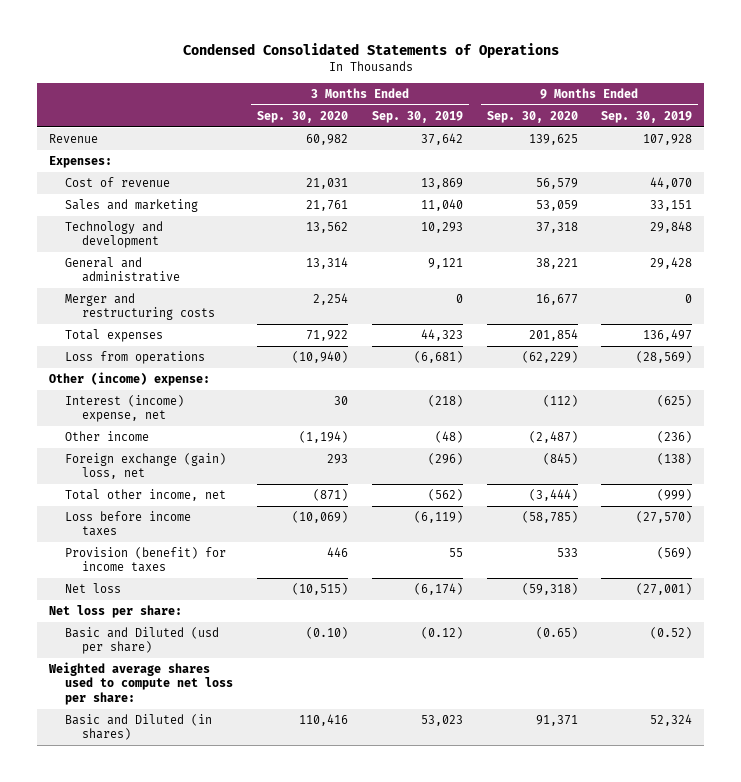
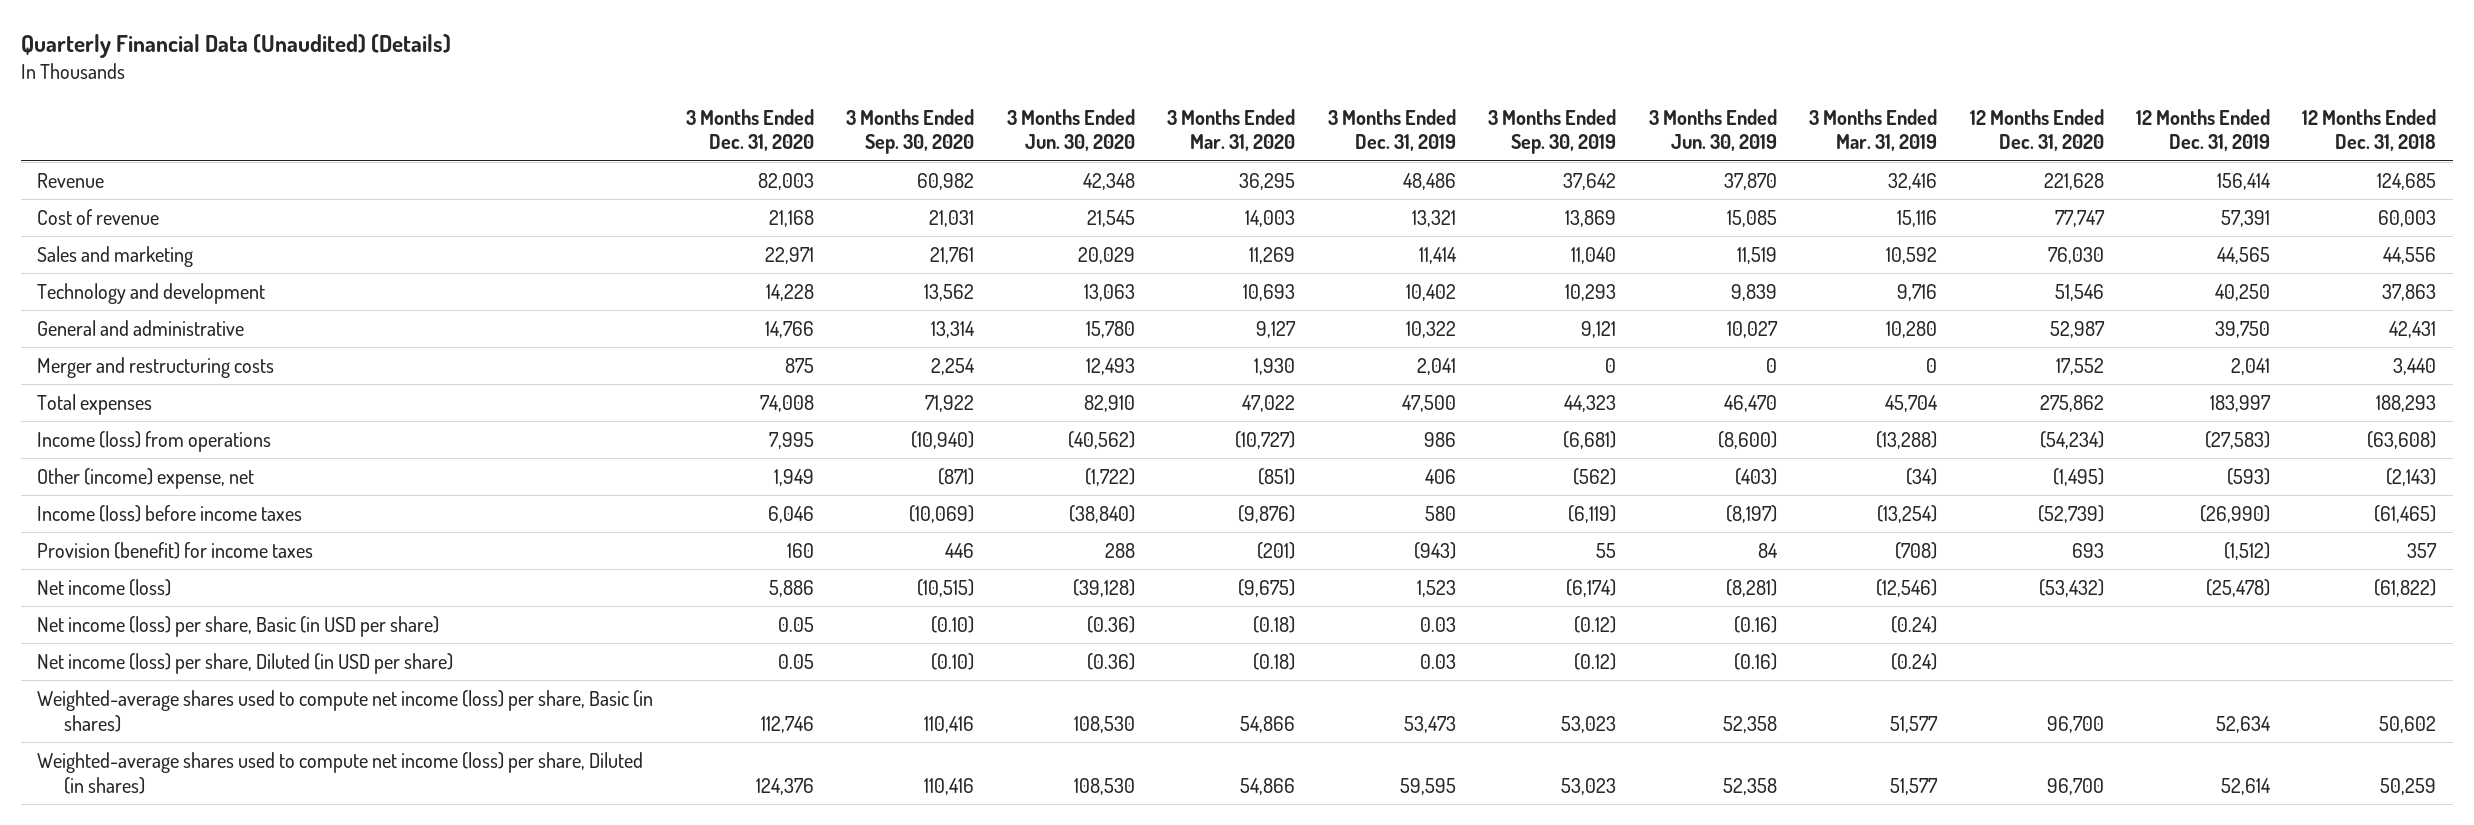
- Condensed Consolidated Statements of Operations
+ Quarterly Financial Data (Unaudited) (Details)
- | 3 Months Ended Sep. 30, 2020 | 3 Months Ended Sep. 30, 2019 | 9 Months Ended Sep. 30, 2020 | 9 Months Ended Sep. 30, 2019
+ | 3 Months Ended Dec. 31, 2020 | 3 Months Ended Sep. 30, 2020 | 3 Months Ended Jun. 30, 2020 | 3 Months Ended Mar. 31, 2020 | 3 Months Ended Dec. 31, 2019 | 3 Months Ended Sep. 30, 2019 | 3 Months Ended Jun. 30, 2019 | 3 Months Ended Mar. 31, 2019 | 12 Months Ended Dec. 31, 2020 | 12 Months Ended Dec. 31, 2019 | 12 Months Ended Dec. 31, 2018
- Expenses:
- Loss from operations | (10,940) | (6,681) | (62,229) | (28,569)
- Other (income) expense:
- Interest (income) expense, net | 30 | (218) | (112) | (625)
- Other income | (1,194) | (48) | (2,487) | (236)
- Foreign exchange (gain) loss, net | 293 | (296) | (845) | (138)
- Total other income, net | (871) | (562) | (3,444) | (999)
- Loss before income taxes | (10,069) | (6,119) | (58,785) | (27,570)
+ Income (loss) from operations | 7,995 | (10,940) | (40,562) | (10,727) | 986 | (6,681) | (8,600) | (13,288) | (54,234) | (27,583) | (63,608)
+ Other (income) expense, net | 1,949 | (871) | (1,722) | (851) | 406 | (562) | (403) | (34) | (1,495) | (593) | (2,143)
+ Income (loss) before income taxes | 6,046 | (10,069) | (38,840) | (9,876) | 580 | (6,119) | (8,197) | (13,254) | (52,739) | (26,990) | (61,465)
- Net loss | (10,515) | (6,174) | (59,318) | (27,001)
- Net loss per share:
- Basic and Diluted (usd per share) | (0.10) | (0.12) | (0.65) | (0.52)
- Weighted average shares used to compute net loss per share:
- Basic and Diluted (in shares) | 110,416 | 53,023 | 91,371 | 52,324
+ Net income (loss) | 5,886 | (10,515) | (39,128) | (9,675) | 1,523 | (6,174) | (8,281) | (12,546) | (53,432) | (25,478) | (61,822)
+ Net income (loss) per share, Basic (in USD per share) | 0.05 | (0.10) | (0.36) | (0.18) | 0.03 | (0.12) | (0.16) | (0.24) | | |
+ Net income (loss) per share, Diluted (in USD per share) | 0.05 | (0.10) | (0.36) | (0.18) | 0.03 | (0.12) | (0.16) | (0.24) | | |
+ Weighted-average shares used to compute net income (loss) per share, Basic (in shares) | 112,746 | 110,416 | 108,530 | 54,866 | 53,473 | 53,023 | 52,358 | 51,577 | 96,700 | 52,634 | 50,602
+ Weighted-average shares used to compute net income (loss) per share, Diluted (in shares) | 124,376 | 110,416 | 108,530 | 54,866 | 59,595 | 53,023 | 52,358 | 51,577 | 96,700 | 52,614 | 50,259

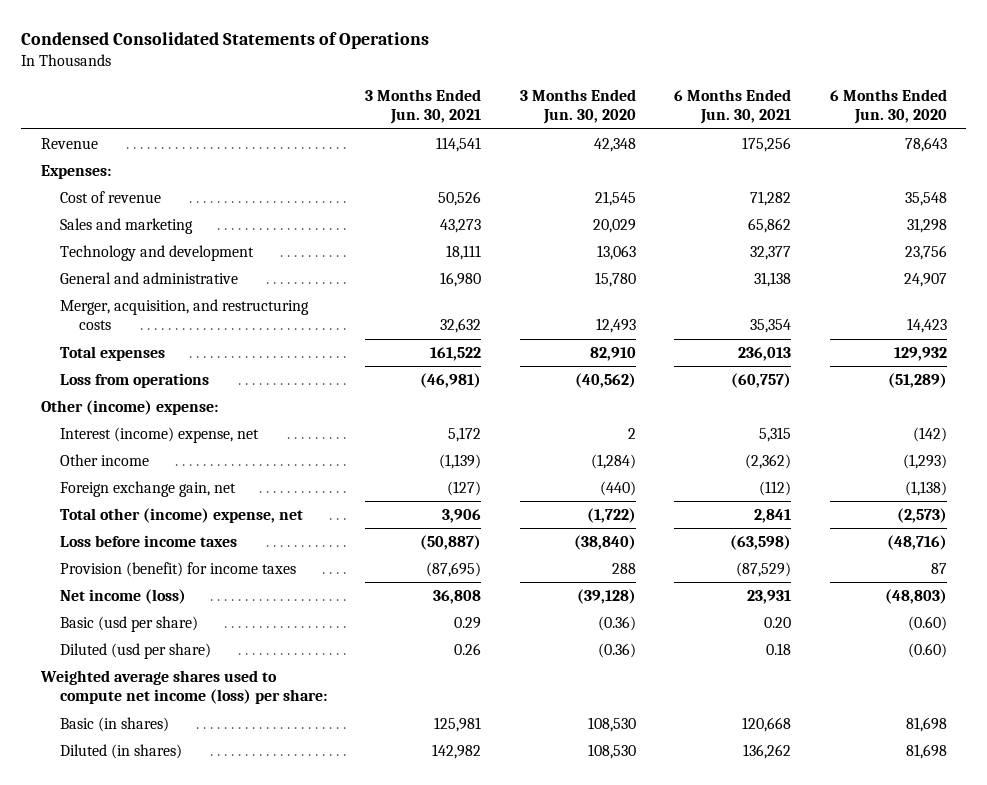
- Quarterly Financial Data (Unaudited) (Details)
+ Condensed Consolidated Statements of Operations
- | 3 Months Ended Dec. 31, 2020 | 3 Months Ended Sep. 30, 2020 | 3 Months Ended Jun. 30, 2020 | 3 Months Ended Mar. 31, 2020 | 3 Months Ended Dec. 31, 2019 | 3 Months Ended Sep. 30, 2019 | 3 Months Ended Jun. 30, 2019 | 3 Months Ended Mar. 31, 2019 | 12 Months Ended Dec. 31, 2020 | 12 Months Ended Dec. 31, 2019 | 12 Months Ended Dec. 31, 2018
+ | 3 Months Ended Jun. 30, 2021 | 3 Months Ended Jun. 30, 2020 | 6 Months Ended Jun. 30, 2021 | 6 Months Ended Jun. 30, 2020
+ Expenses:
- Merger and restructuring costs | 875 | 2,254 | 12,493 | 1,930 | 2,041 | 0 | 0 | 0 | 17,552 | 2,041 | 3,440
+ Merger, acquisition, and restructuring costs | 32,632 | 12,493 | 35,354 | 14,423
- Income (loss) from operations | 7,995 | (10,940) | (40,562) | (10,727) | 986 | (6,681) | (8,600) | (13,288) | (54,234) | (27,583) | (63,608)
- Other (income) expense, net | 1,949 | (871) | (1,722) | (851) | 406 | (562) | (403) | (34) | (1,495) | (593) | (2,143)
- Income (loss) before income taxes | 6,046 | (10,069) | (38,840) | (9,876) | 580 | (6,119) | (8,197) | (13,254) | (52,739) | (26,990) | (61,465)
+ Loss from operations | (46,981) | (40,562) | (60,757) | (51,289)
+ Other (income) expense:
+ Interest (income) expense, net | 5,172 | 2 | 5,315 | (142)
+ Other income | (1,139) | (1,284) | (2,362) | (1,293)
+ Foreign exchange gain, net | (127) | (440) | (112) | (1,138)
+ Total other (income) expense, net | 3,906 | (1,722) | 2,841 | (2,573)
+ Loss before income taxes | (50,887) | (38,840) | (63,598) | (48,716)
- Net income (loss) per share, Basic (in USD per share) | 0.05 | (0.10) | (0.36) | (0.18) | 0.03 | (0.12) | (0.16) | (0.24) | | |
- Net income (loss) per share, Diluted (in USD per share) | 0.05 | (0.10) | (0.36) | (0.18) | 0.03 | (0.12) | (0.16) | (0.24) | | |
- Weighted-average shares used to compute net income (loss) per share, Basic (in shares) | 112,746 | 110,416 | 108,530 | 54,866 | 53,473 | 53,023 | 52,358 | 51,577 | 96,700 | 52,634 | 50,602
- Weighted-average shares used to compute net income (loss) per share, Diluted (in shares) | 124,376 | 110,416 | 108,530 | 54,866 | 59,595 | 53,023 | 52,358 | 51,577 | 96,700 | 52,614 | 50,259
+ Basic (usd per share) | 0.29 | (0.36) | 0.20 | (0.60)
+ Diluted (usd per share) | 0.26 | (0.36) | 0.18 | (0.60)
+ Weighted average shares used to compute net income (loss) per share:
+ Basic (in shares) | 125,981 | 108,530 | 120,668 | 81,698
+ Diluted (in shares) | 142,982 | 108,530 | 136,262 | 81,698

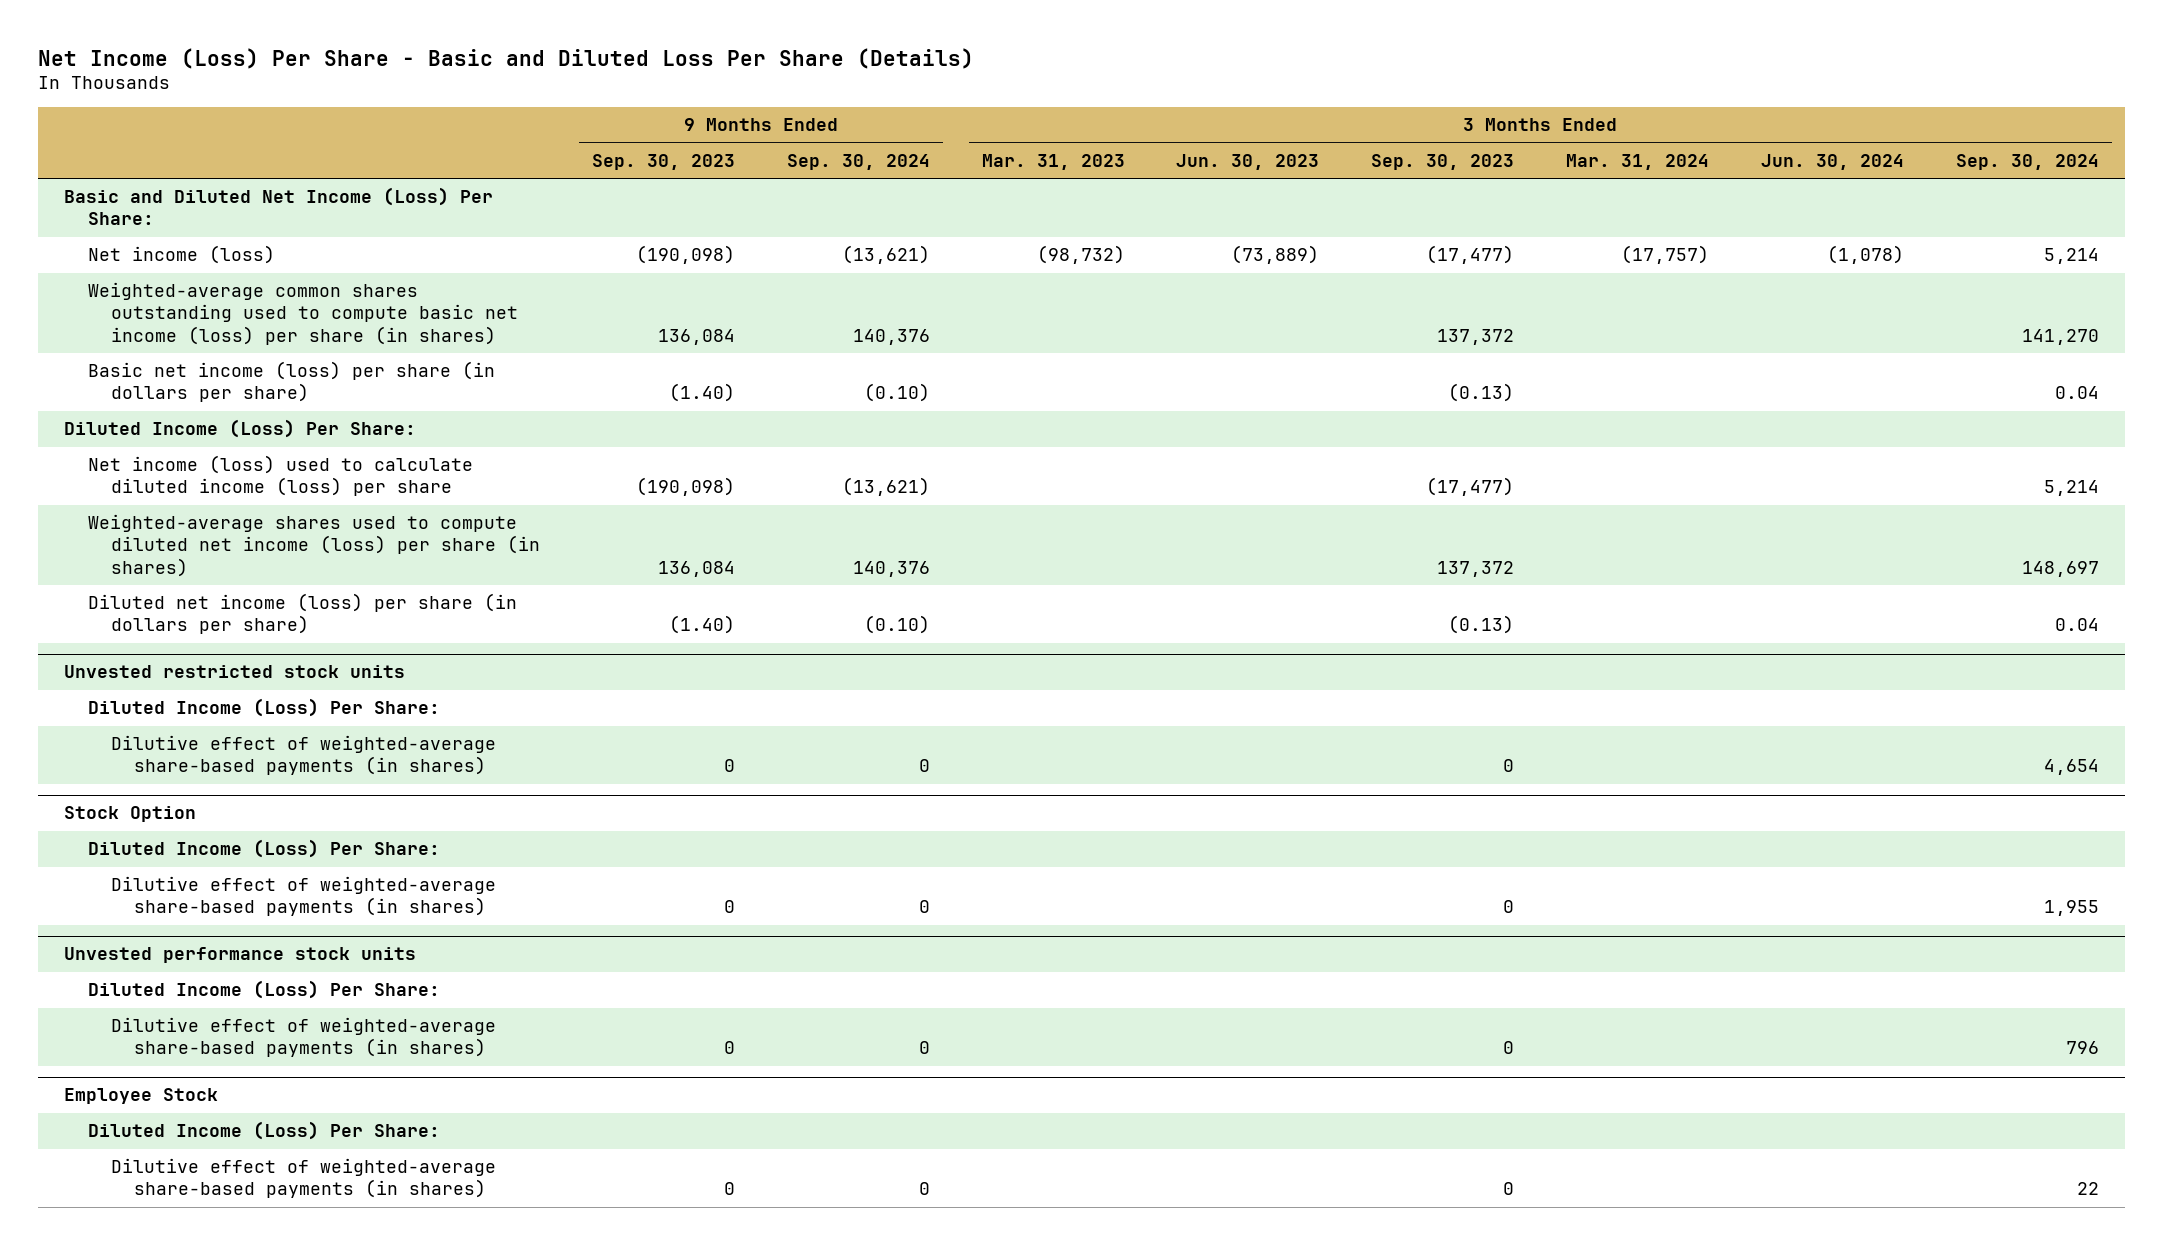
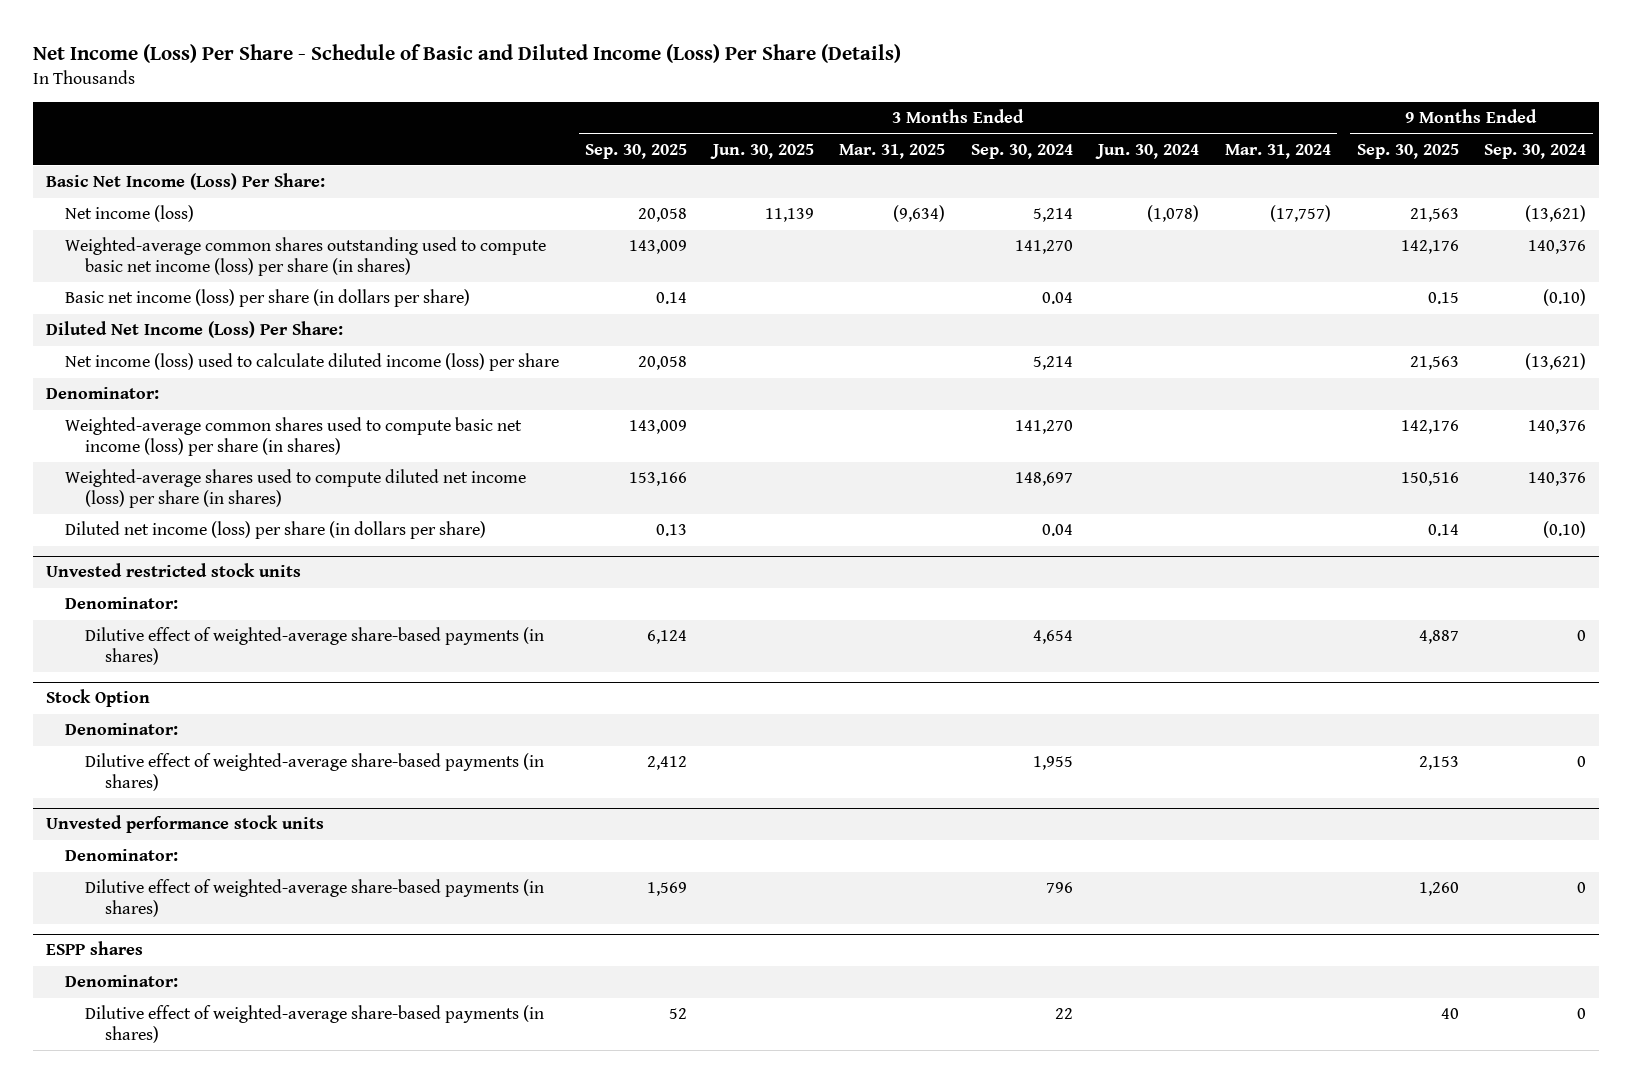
- Net Income (Loss) Per Share - Basic and Diluted Loss Per Share (Details)
+ Net Income (Loss) Per Share - Schedule of Basic and Diluted Income (Loss) Per Share (Details)
- | 9 Months Ended Sep. 30, 2023 | 9 Months Ended Sep. 30, 2024 | 3 Months Ended Mar. 31, 2023 | 3 Months Ended Jun. 30, 2023 | 3 Months Ended Sep. 30, 2023 | 3 Months Ended Mar. 31, 2024 | 3 Months Ended Jun. 30, 2024 | 3 Months Ended Sep. 30, 2024
+ | 3 Months Ended Sep. 30, 2025 | 3 Months Ended Jun. 30, 2025 | 3 Months Ended Mar. 31, 2025 | 3 Months Ended Sep. 30, 2024 | 3 Months Ended Jun. 30, 2024 | 3 Months Ended Mar. 31, 2024 | 9 Months Ended Sep. 30, 2025 | 9 Months Ended Sep. 30, 2024
- Basic and Diluted Net Income (Loss) Per Share:
+ Basic Net Income (Loss) Per Share:
- Diluted Income (Loss) Per Share:
+ Diluted Net Income (Loss) Per Share:
+ Denominator:
+ Weighted-average common shares used to compute basic net income (loss) per share (in shares) | 143,009 | | | 141,270 | | | 142,176 | 140,376
@ Unvested restricted stock units
- Diluted Income (Loss) Per Share:
+ Denominator:
@ Stock Option
- Diluted Income (Loss) Per Share:
+ Denominator:
@ Unvested performance stock units
- Diluted Income (Loss) Per Share:
+ Denominator:
- Employee Stock
- Diluted Income (Loss) Per Share:
+ ESPP shares
+ Denominator:

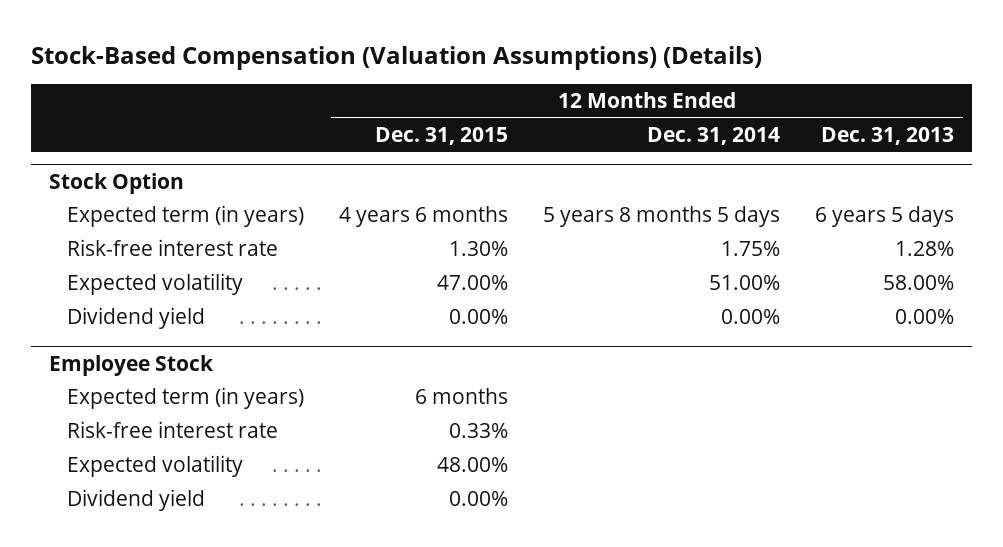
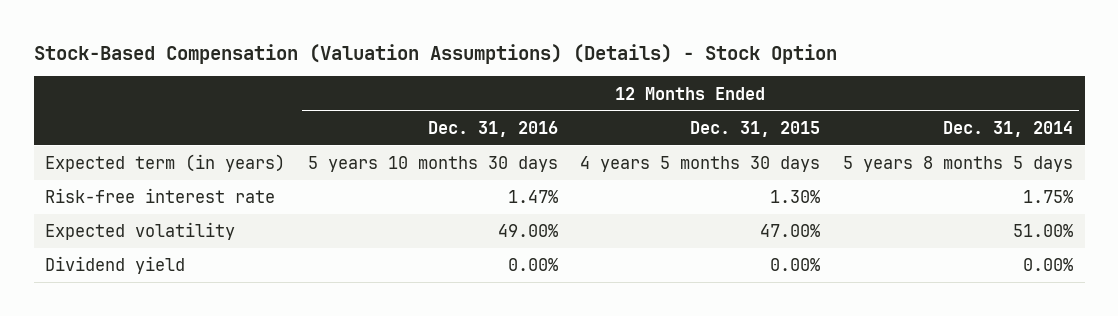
- Stock-Based Compensation (Valuation Assumptions) (Details)
+ Stock-Based Compensation (Valuation Assumptions) (Details) - Stock Option
- | 12 Months Ended Dec. 31, 2015 | 12 Months Ended Dec. 31, 2014 | 12 Months Ended Dec. 31, 2013
+ | 12 Months Ended Dec. 31, 2016 | 12 Months Ended Dec. 31, 2015 | 12 Months Ended Dec. 31, 2014
- Stock Option
- Expected term (in years) | 4 years 6 months | 5 years 8 months 5 days | 6 years 5 days
+ Expected term (in years) | 5 years 10 months 30 days | 4 years 5 months 30 days | 5 years 8 months 5 days
- Employee Stock
- Expected term (in years) | 6 months | |
- Risk-free interest rate | 0.33% | |
- Expected volatility | 48.00% | |
- Dividend yield | 0.00% | |

